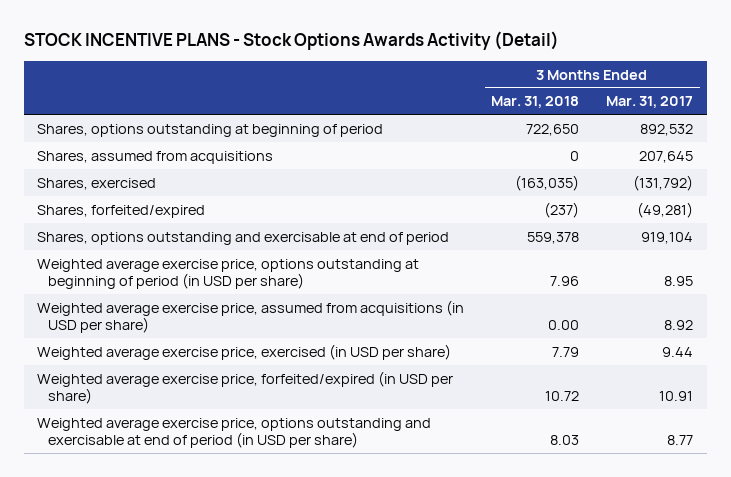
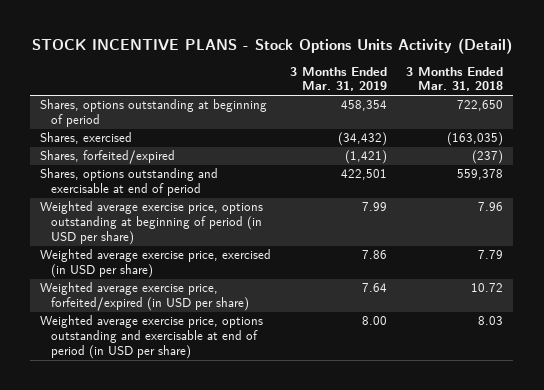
- STOCK INCENTIVE PLANS - Stock Options Awards Activity (Detail)
+ STOCK INCENTIVE PLANS - Stock Options Units Activity (Detail)
- | 3 Months Ended Mar. 31, 2018 | 3 Months Ended Mar. 31, 2017
+ | 3 Months Ended Mar. 31, 2019 | 3 Months Ended Mar. 31, 2018
- Shares, assumed from acquisitions | 0 | 207,645
- Weighted average exercise price, assumed from acquisitions (in USD per share) | 0.00 | 8.92

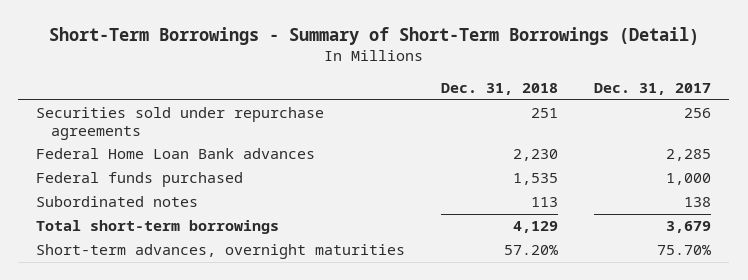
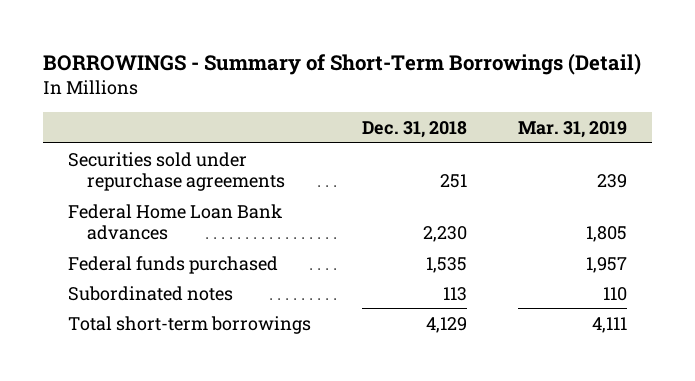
- Short-Term Borrowings - Summary of Short-Term Borrowings (Detail)
+ BORROWINGS - Summary of Short-Term Borrowings (Detail)
- | Dec. 31, 2018 | Dec. 31, 2017
+ | Dec. 31, 2018 | Mar. 31, 2019
- Short-term advances, overnight maturities | 57.20% | 75.70%

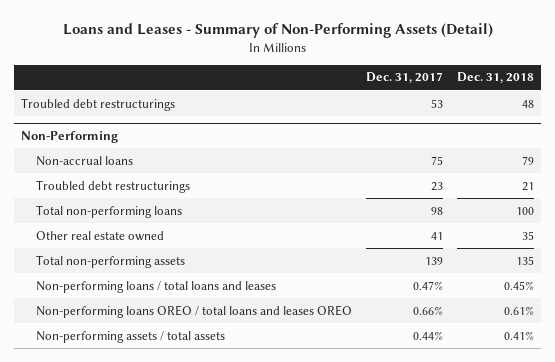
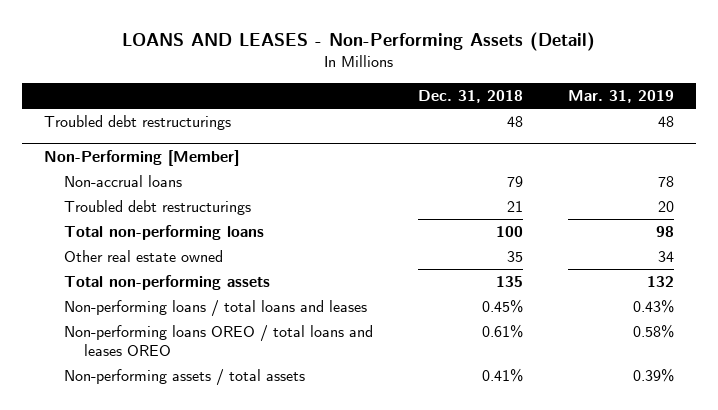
- Loans and Leases - Summary of Non-Performing Assets (Detail)
+ LOANS AND LEASES - Non-Performing Assets (Detail)
- | Dec. 31, 2017 | Dec. 31, 2018
+ | Dec. 31, 2018 | Mar. 31, 2019
- Non-Performing
+ Non-Performing [Member]

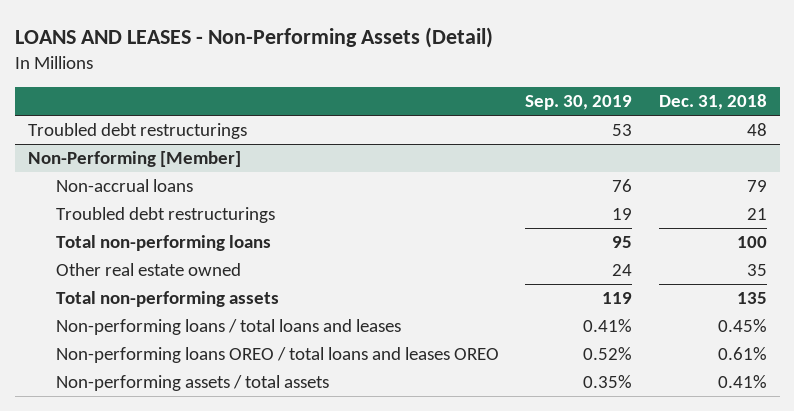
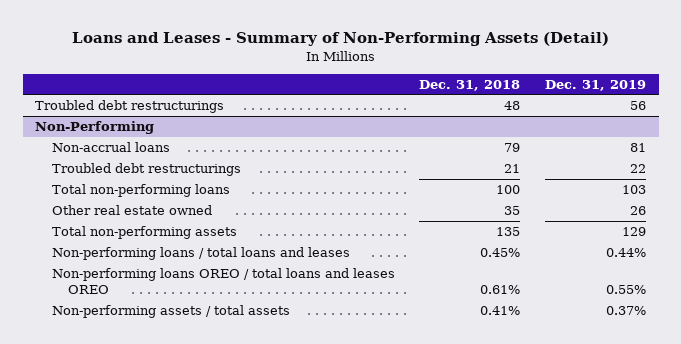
- LOANS AND LEASES - Non-Performing Assets (Detail)
+ Loans and Leases - Summary of Non-Performing Assets (Detail)
- | Sep. 30, 2019 | Dec. 31, 2018
+ | Dec. 31, 2018 | Dec. 31, 2019
- Non-Performing [Member]
+ Non-Performing

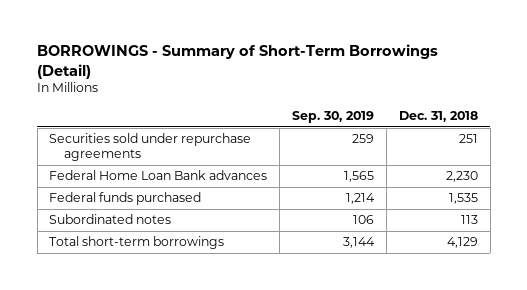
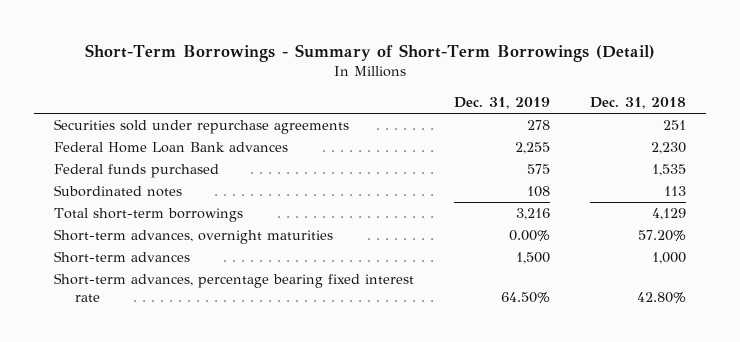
- BORROWINGS - Summary of Short-Term Borrowings (Detail)
+ Short-Term Borrowings - Summary of Short-Term Borrowings (Detail)
- | Sep. 30, 2019 | Dec. 31, 2018
+ | Dec. 31, 2019 | Dec. 31, 2018
+ Short-term advances, overnight maturities | 0.00% | 57.20%
+ Short-term advances | 1,500 | 1,000
+ Short-term advances, percentage bearing fixed interest rate | 64.50% | 42.80%

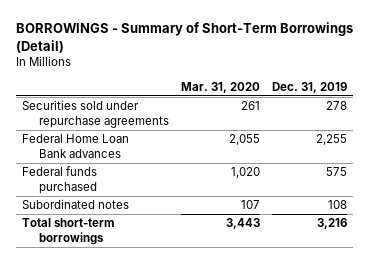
- Short-Term Borrowings - Summary of Short-Term Borrowings (Detail)
+ BORROWINGS - Summary of Short-Term Borrowings (Detail)
- | Dec. 31, 2019 | Dec. 31, 2018
+ | Mar. 31, 2020 | Dec. 31, 2019
- Short-term advances, overnight maturities | 0.00% | 57.20%
- Short-term advances | 1,500 | 1,000
- Short-term advances, percentage bearing fixed interest rate | 64.50% | 42.80%

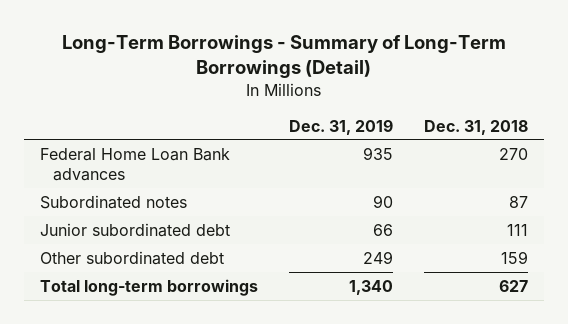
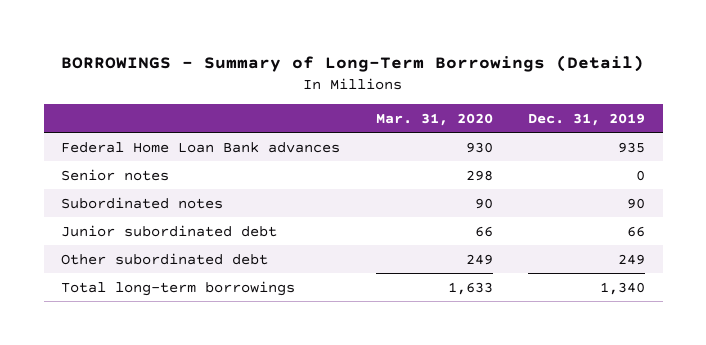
- Long-Term Borrowings - Summary of Long-Term Borrowings (Detail)
+ BORROWINGS - Summary of Long-Term Borrowings (Detail)
- | Dec. 31, 2019 | Dec. 31, 2018
+ | Mar. 31, 2020 | Dec. 31, 2019
+ Senior notes | 298 | 0

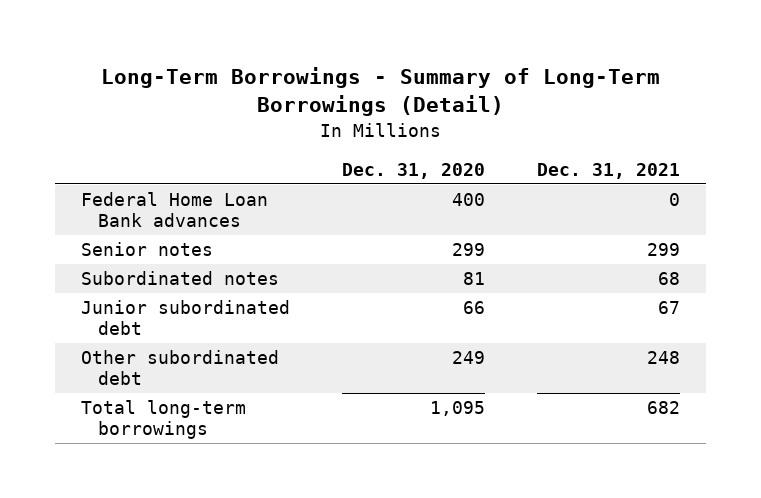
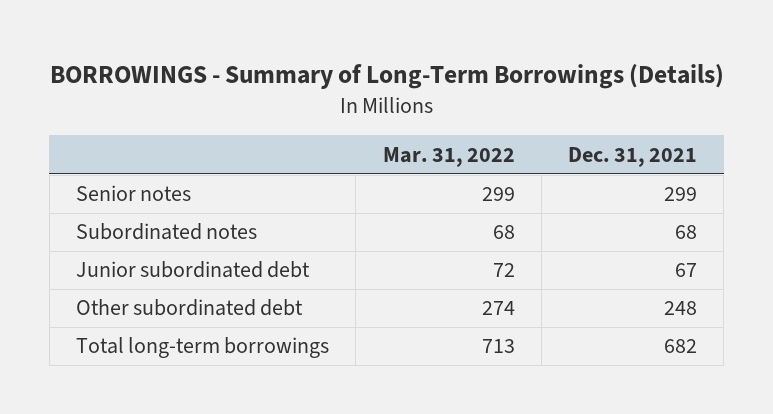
- Long-Term Borrowings - Summary of Long-Term Borrowings (Detail)
+ BORROWINGS - Summary of Long-Term Borrowings (Details)
- | Dec. 31, 2020 | Dec. 31, 2021
+ | Mar. 31, 2022 | Dec. 31, 2021
- Federal Home Loan Bank advances | 400 | 0

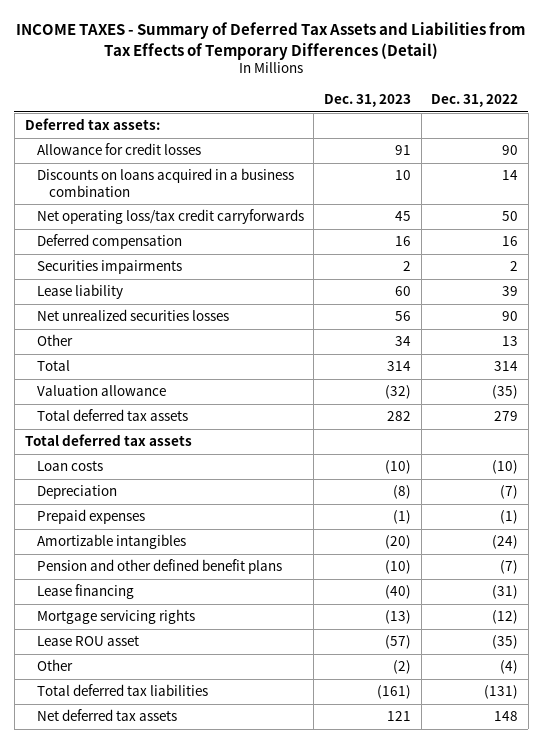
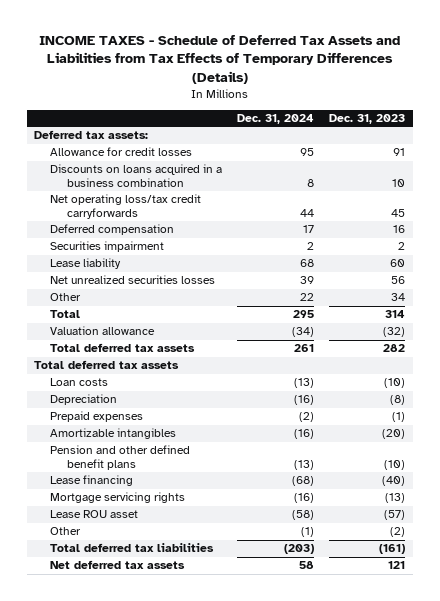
- INCOME TAXES - Summary of Deferred Tax Assets and Liabilities from Tax Effects of Temporary Differences (Detail)
+ INCOME TAXES - Schedule of Deferred Tax Assets and Liabilities from Tax Effects of Temporary Differences (Details)
- | Dec. 31, 2023 | Dec. 31, 2022
+ | Dec. 31, 2024 | Dec. 31, 2023
- Securities impairments | 2 | 2
+ Securities impairment | 2 | 2

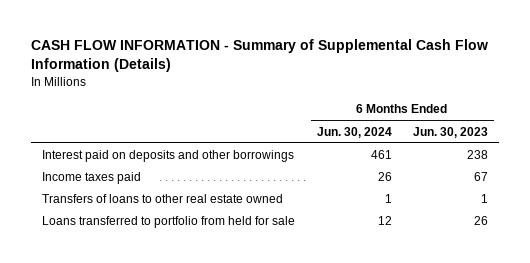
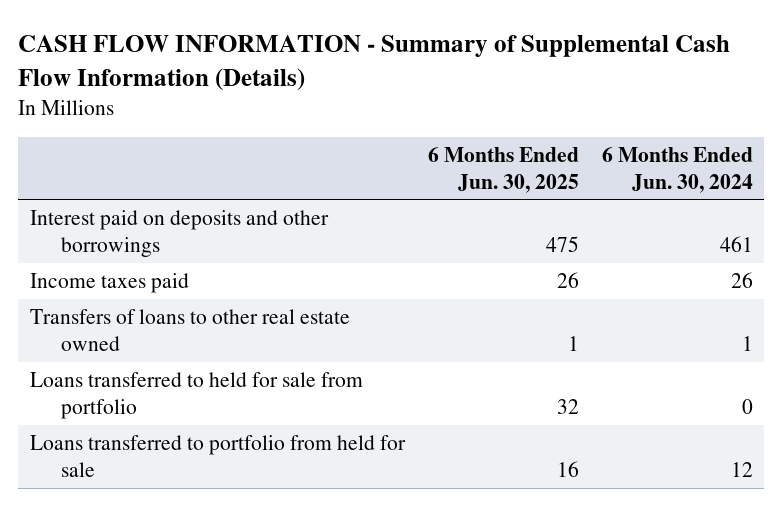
- | 6 Months Ended Jun. 30, 2024 | 6 Months Ended Jun. 30, 2023
+ | 6 Months Ended Jun. 30, 2025 | 6 Months Ended Jun. 30, 2024
+ Loans transferred to held for sale from portfolio | 32 | 0

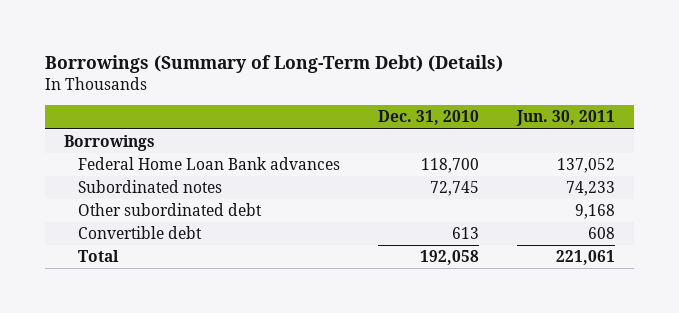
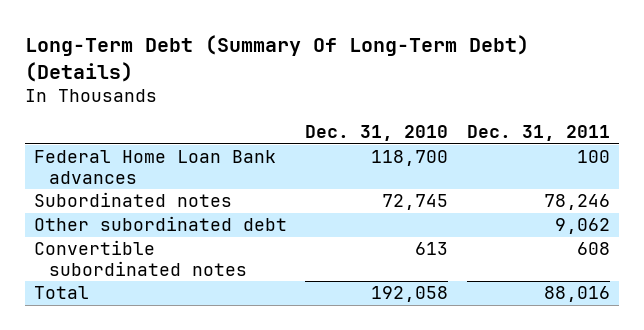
- Borrowings (Summary of Long-Term Debt) (Details)
+ Long-Term Debt (Summary Of Long-Term Debt) (Details)
- | Dec. 31, 2010 | Jun. 30, 2011
+ | Dec. 31, 2010 | Dec. 31, 2011
- Borrowings
- Convertible debt | 613 | 608
+ Convertible subordinated notes | 613 | 608

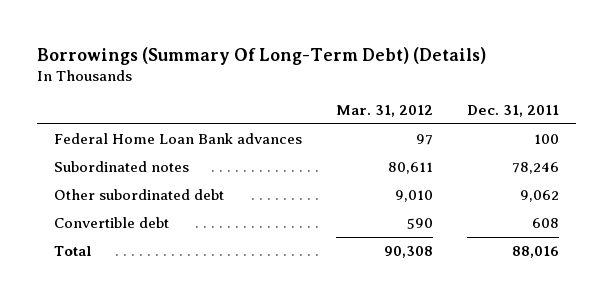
- Long-Term Debt (Summary Of Long-Term Debt) (Details)
+ Borrowings (Summary Of Long-Term Debt) (Details)
- | Dec. 31, 2010 | Dec. 31, 2011
+ | Mar. 31, 2012 | Dec. 31, 2011
- Convertible subordinated notes | 613 | 608
+ Convertible debt | 590 | 608

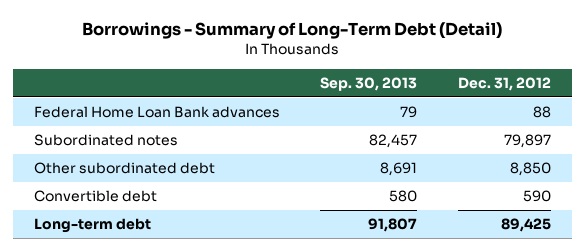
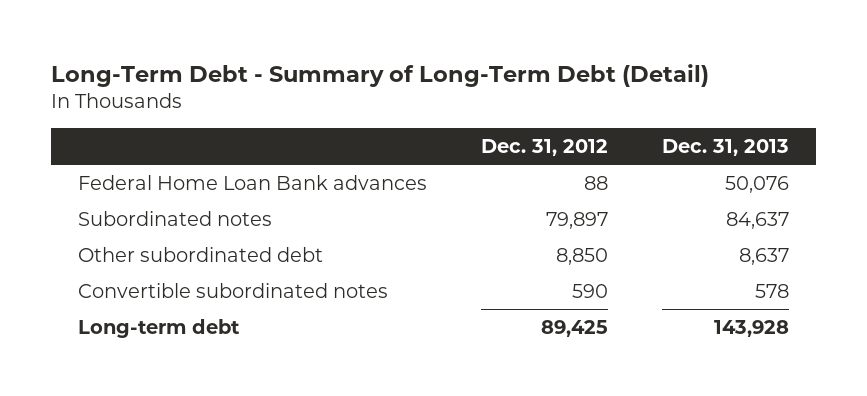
- Borrowings - Summary of Long-Term Debt (Detail)
+ Long-Term Debt - Summary of Long-Term Debt (Detail)
- | Sep. 30, 2013 | Dec. 31, 2012
+ | Dec. 31, 2012 | Dec. 31, 2013
- Convertible debt | 580 | 590
+ Convertible subordinated notes | 590 | 578

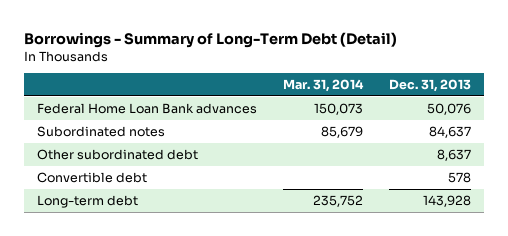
- Long-Term Debt - Summary of Long-Term Debt (Detail)
+ Borrowings - Summary of Long-Term Debt (Detail)
- | Dec. 31, 2012 | Dec. 31, 2013
+ | Mar. 31, 2014 | Dec. 31, 2013
- Convertible subordinated notes | 590 | 578
+ Convertible debt | | 578

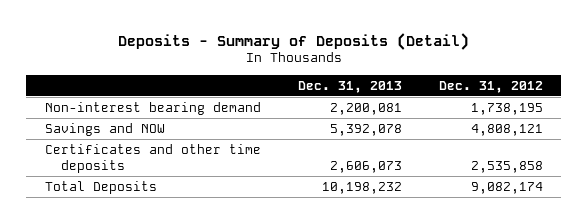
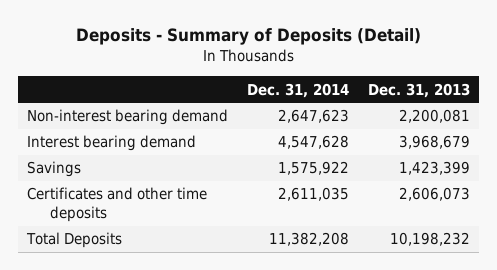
- | Dec. 31, 2013 | Dec. 31, 2012
+ | Dec. 31, 2014 | Dec. 31, 2013
- Savings and NOW | 5,392,078 | 4,808,121
+ Interest bearing demand | 4,547,628 | 3,968,679
+ Savings | 1,575,922 | 1,423,399

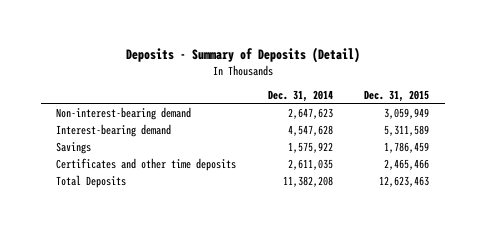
- | Dec. 31, 2014 | Dec. 31, 2013
+ | Dec. 31, 2014 | Dec. 31, 2015
- Non-interest bearing demand | 2,647,623 | 2,200,081
- Interest bearing demand | 4,547,628 | 3,968,679
+ Non-interest-bearing demand | 2,647,623 | 3,059,949
+ Interest-bearing demand | 4,547,628 | 5,311,589

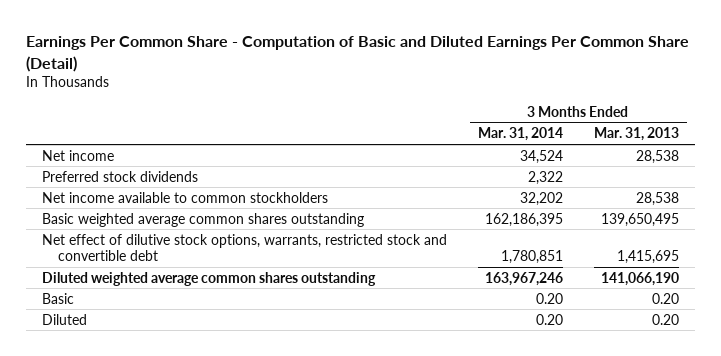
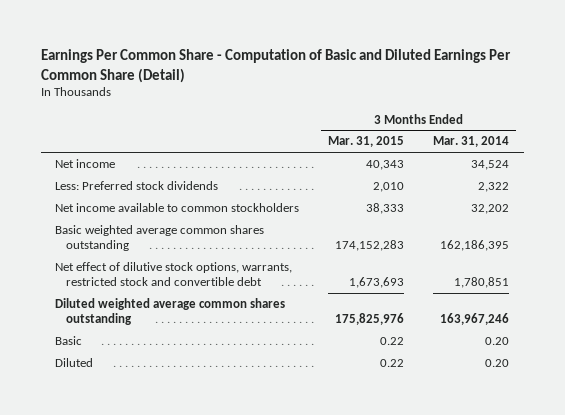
- | 3 Months Ended Mar. 31, 2014 | 3 Months Ended Mar. 31, 2013
+ | 3 Months Ended Mar. 31, 2015 | 3 Months Ended Mar. 31, 2014
- Preferred stock dividends | 2,322 |
+ Less: Preferred stock dividends | 2,010 | 2,322

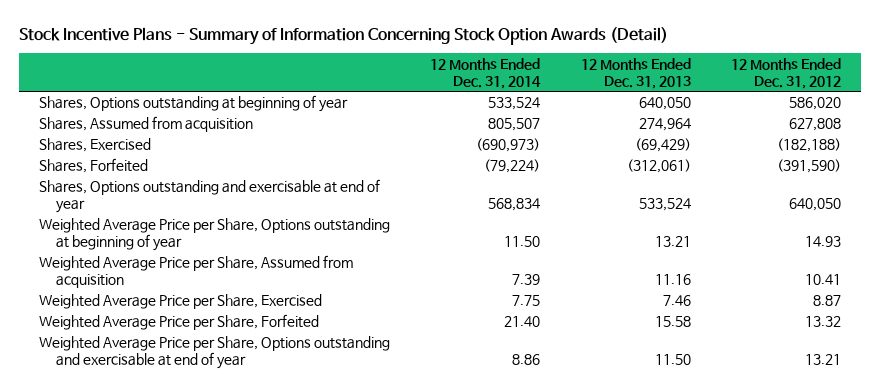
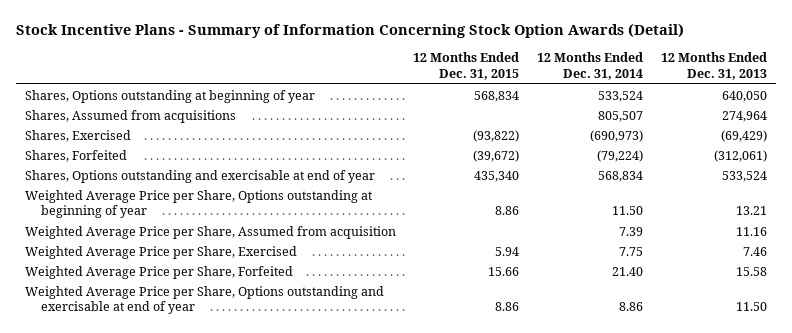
- | 12 Months Ended Dec. 31, 2014 | 12 Months Ended Dec. 31, 2013 | 12 Months Ended Dec. 31, 2012
+ | 12 Months Ended Dec. 31, 2015 | 12 Months Ended Dec. 31, 2014 | 12 Months Ended Dec. 31, 2013
- Shares, Assumed from acquisition | 805,507 | 274,964 | 627,808
+ Shares, Assumed from acquisitions | | 805,507 | 274,964

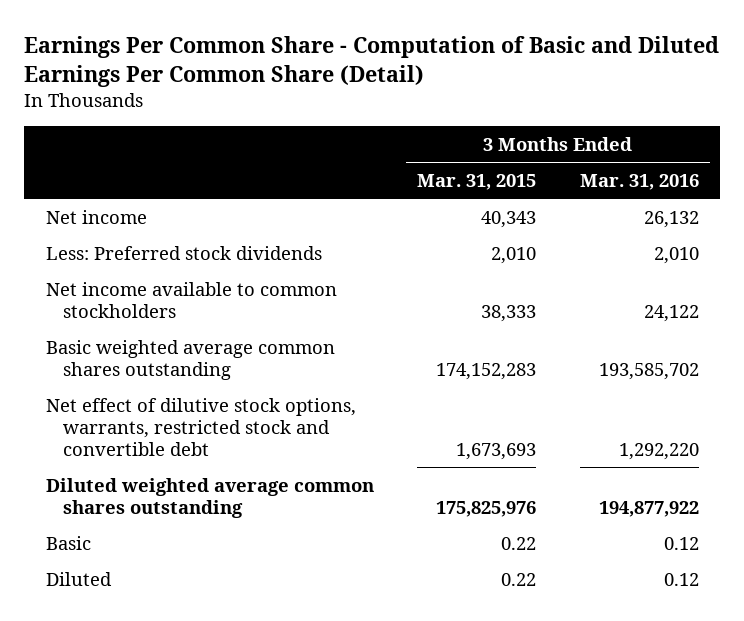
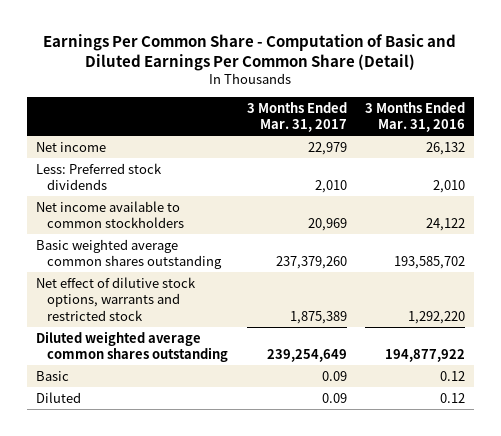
- | 3 Months Ended Mar. 31, 2015 | 3 Months Ended Mar. 31, 2016
+ | 3 Months Ended Mar. 31, 2017 | 3 Months Ended Mar. 31, 2016
- Net effect of dilutive stock options, warrants, restricted stock and convertible debt | 1,673,693 | 1,292,220
+ Net effect of dilutive stock options, warrants and restricted stock | 1,875,389 | 1,292,220

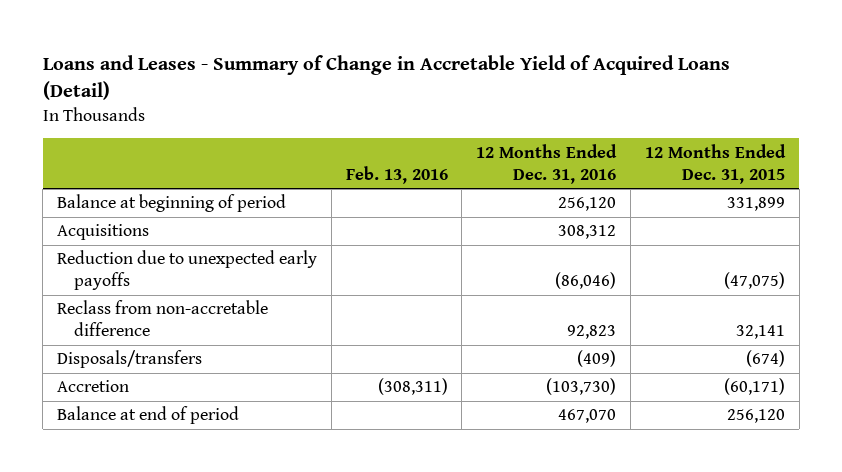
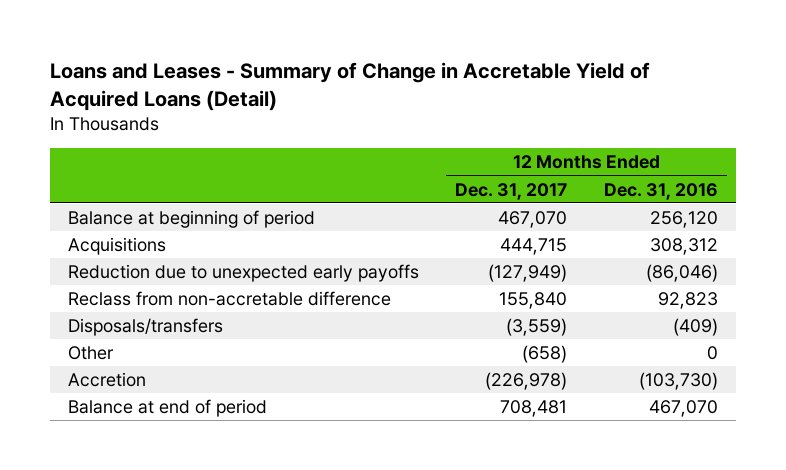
- | Feb. 13, 2016 | 12 Months Ended Dec. 31, 2016 | 12 Months Ended Dec. 31, 2015
+ | 12 Months Ended Dec. 31, 2017 | 12 Months Ended Dec. 31, 2016
+ Other | (658) | 0

